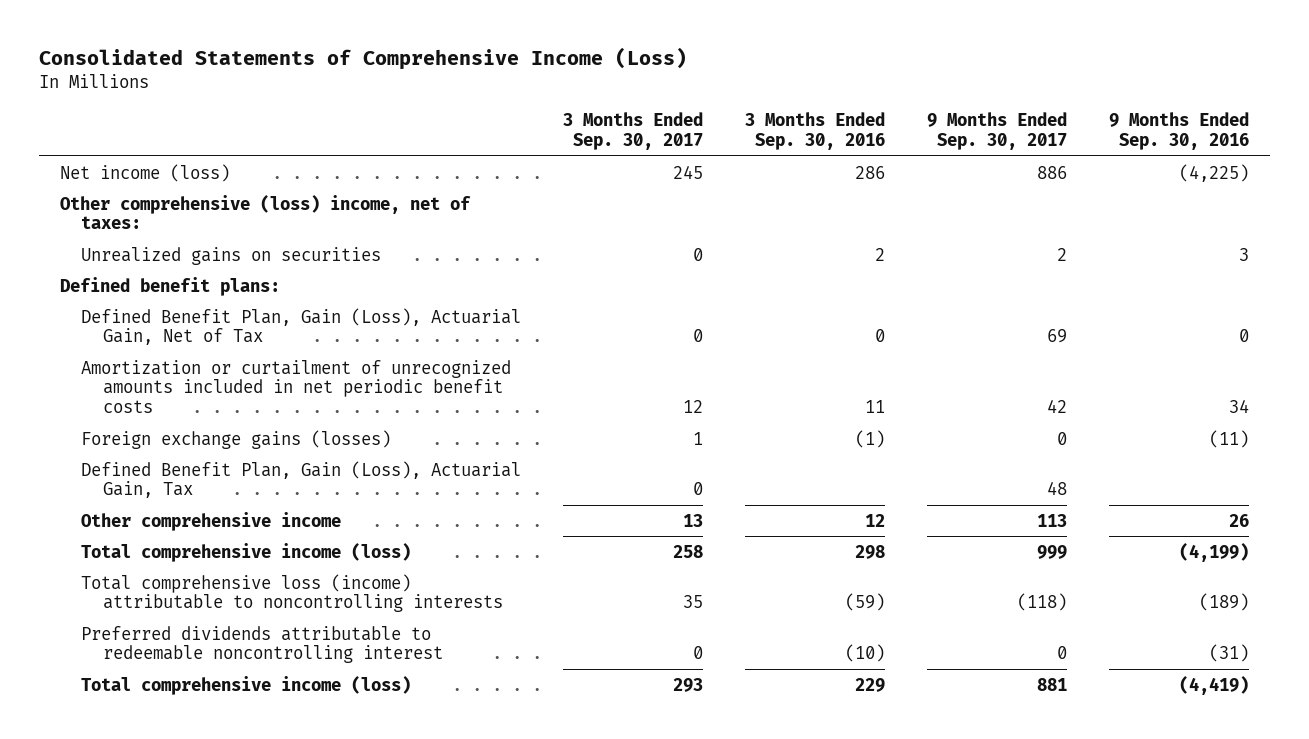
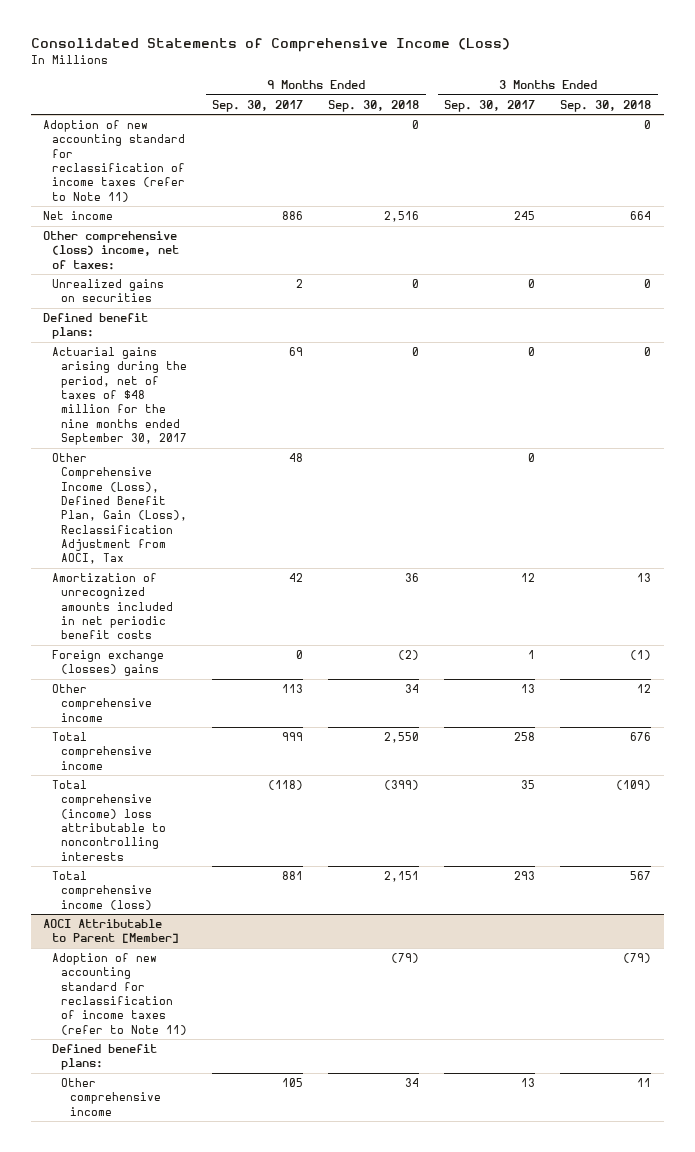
- | 3 Months Ended Sep. 30, 2017 | 3 Months Ended Sep. 30, 2016 | 9 Months Ended Sep. 30, 2017 | 9 Months Ended Sep. 30, 2016
+ | 9 Months Ended Sep. 30, 2017 | 9 Months Ended Sep. 30, 2018 | 3 Months Ended Sep. 30, 2017 | 3 Months Ended Sep. 30, 2018
- Net income (loss) | 245 | 286 | 886 | (4,225)
+ Adoption of new accounting standard for reclassification of income taxes (refer to Note 11) | | 0 | | 0
+ Net income | 886 | 2,516 | 245 | 664
- Defined Benefit Plan, Gain (Loss), Actuarial Gain, Net of Tax | 0 | 0 | 69 | 0
- Amortization or curtailment of unrecognized amounts included in net periodic benefit costs | 12 | 11 | 42 | 34
- Foreign exchange gains (losses) | 1 | (1) | 0 | (11)
- Defined Benefit Plan, Gain (Loss), Actuarial Gain, Tax | 0 | | 48 |
+ Actuarial gains arising during the period, net of taxes of $48 million for the nine months ended September 30, 2017 | 69 | 0 | 0 | 0
+ Other Comprehensive Income (Loss), Defined Benefit Plan, Gain (Loss), Reclassification Adjustment from AOCI, Tax | 48 | | 0 |
+ Amortization of unrecognized amounts included in net periodic benefit costs | 42 | 36 | 12 | 13
+ Foreign exchange (losses) gains | 0 | (2) | 1 | (1)
- Total comprehensive income (loss) | 258 | 298 | 999 | (4,199)
- Total comprehensive loss (income) attributable to noncontrolling interests | 35 | (59) | (118) | (189)
- Preferred dividends attributable to redeemable noncontrolling interest | 0 | (10) | 0 | (31)
+ Total comprehensive income | 999 | 2,550 | 258 | 676
+ Total comprehensive (income) loss attributable to noncontrolling interests | (118) | (399) | 35 | (109)
+ AOCI Attributable to Parent [Member]
+ Adoption of new accounting standard for reclassification of income taxes (refer to Note 11) | | (79) | | (79)
+ Defined benefit plans:
+ Other comprehensive income | 105 | 34 | 13 | 11

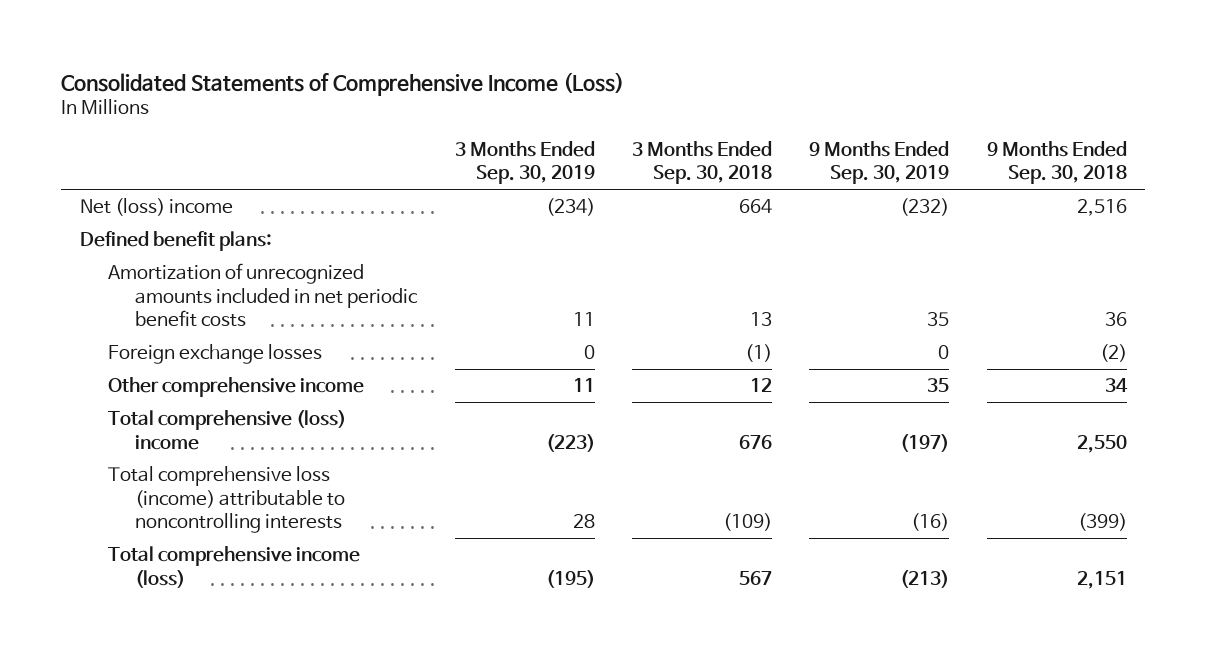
- | 9 Months Ended Sep. 30, 2017 | 9 Months Ended Sep. 30, 2018 | 3 Months Ended Sep. 30, 2017 | 3 Months Ended Sep. 30, 2018
+ | 3 Months Ended Sep. 30, 2019 | 3 Months Ended Sep. 30, 2018 | 9 Months Ended Sep. 30, 2019 | 9 Months Ended Sep. 30, 2018
- Adoption of new accounting standard for reclassification of income taxes (refer to Note 11) | | 0 | | 0
- Net income | 886 | 2,516 | 245 | 664
- Other comprehensive (loss) income, net of taxes:
- Unrealized gains on securities | 2 | 0 | 0 | 0
+ Net (loss) income | (234) | 664 | (232) | 2,516
- Actuarial gains arising during the period, net of taxes of $48 million for the nine months ended September 30, 2017 | 69 | 0 | 0 | 0
- Other Comprehensive Income (Loss), Defined Benefit Plan, Gain (Loss), Reclassification Adjustment from AOCI, Tax | 48 | | 0 |
- Foreign exchange (losses) gains | 0 | (2) | 1 | (1)
+ Foreign exchange losses | 0 | (1) | 0 | (2)
- Total comprehensive income | 999 | 2,550 | 258 | 676
- Total comprehensive (income) loss attributable to noncontrolling interests | (118) | (399) | 35 | (109)
+ Total comprehensive (loss) income | (223) | 676 | (197) | 2,550
+ Total comprehensive loss (income) attributable to noncontrolling interests | 28 | (109) | (16) | (399)
- AOCI Attributable to Parent [Member]
- Adoption of new accounting standard for reclassification of income taxes (refer to Note 11) | | (79) | | (79)
- Defined benefit plans:
- Other comprehensive income | 105 | 34 | 13 | 11

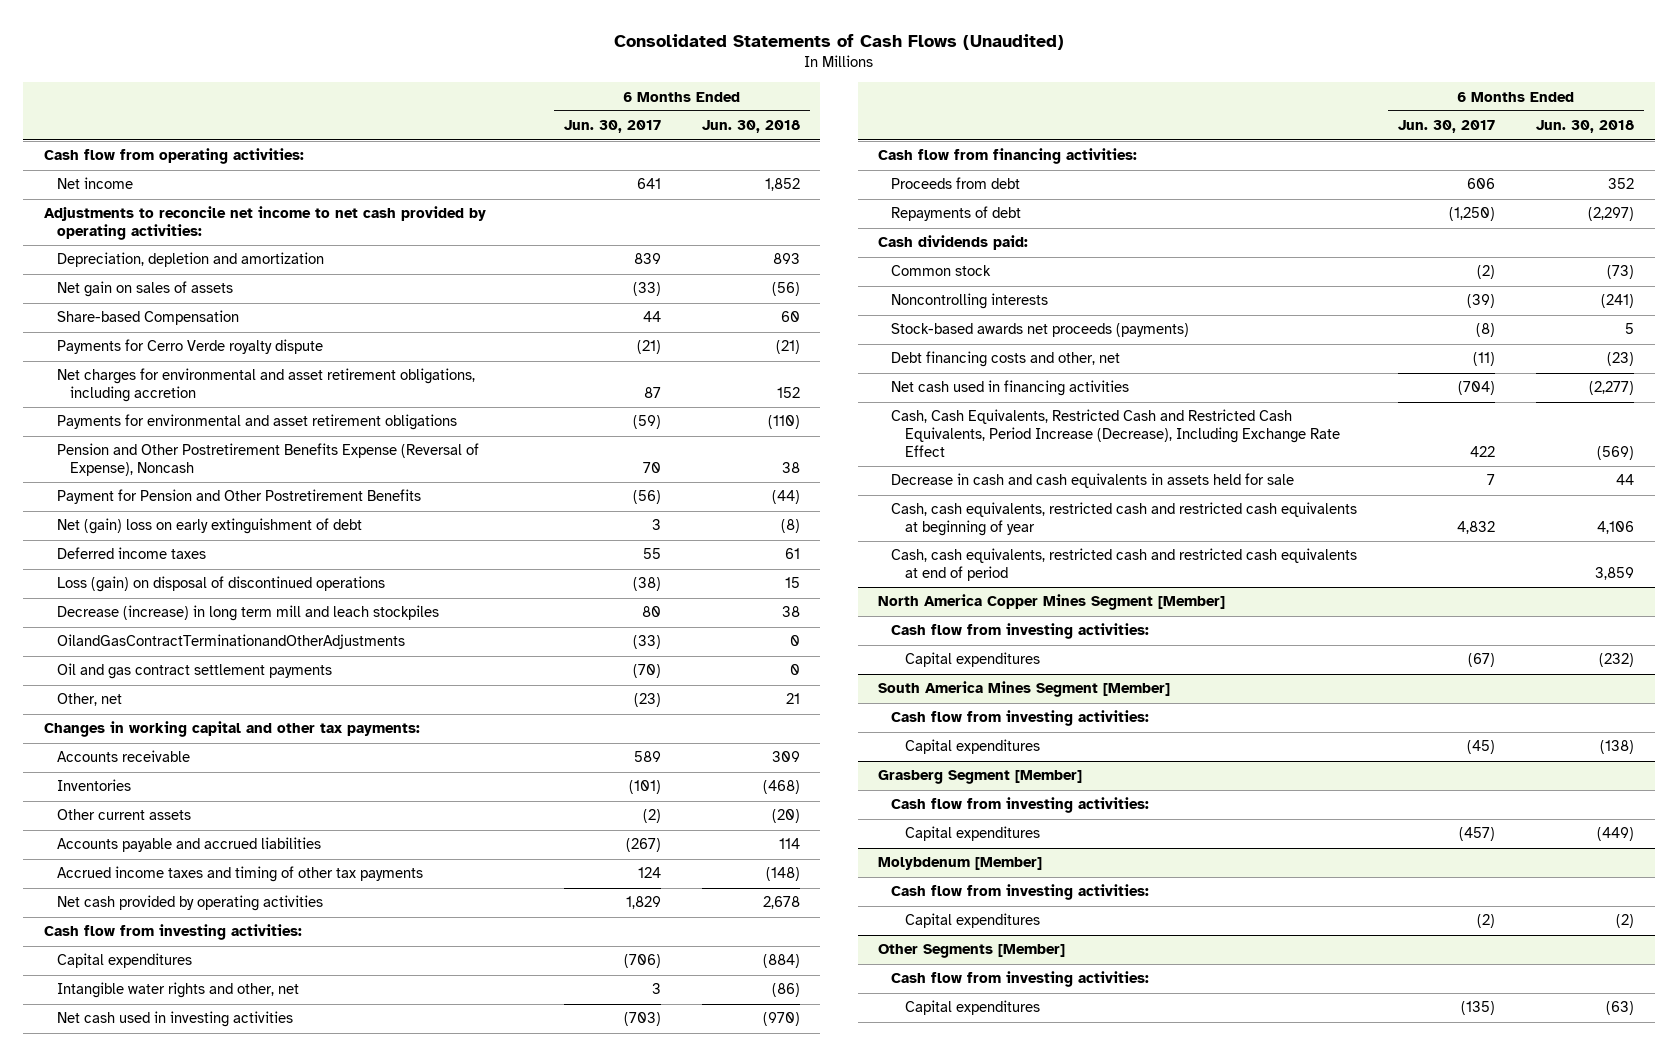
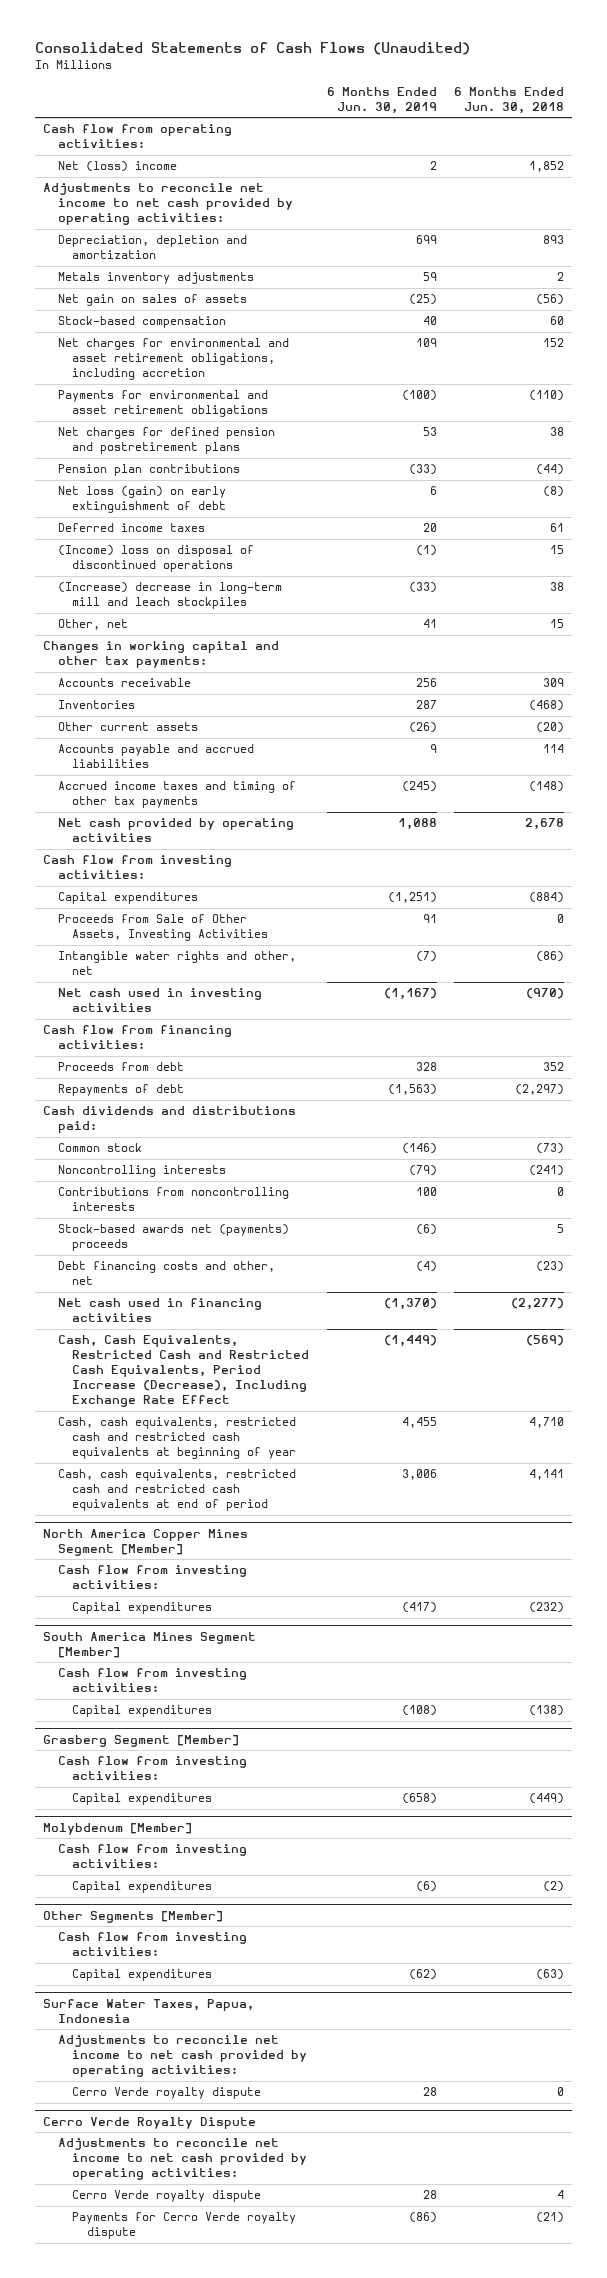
- | 6 Months Ended Jun. 30, 2017 | 6 Months Ended Jun. 30, 2018
+ | 6 Months Ended Jun. 30, 2019 | 6 Months Ended Jun. 30, 2018
- Net income | 641 | 1,852
+ Net (loss) income | 2 | 1,852
+ Metals inventory adjustments | 59 | 2
- Share-based Compensation | 44 | 60
- Payments for Cerro Verde royalty dispute | (21) | (21)
+ Stock-based compensation | 40 | 60
- Pension and Other Postretirement Benefits Expense (Reversal of Expense), Noncash | 70 | 38
- Payment for Pension and Other Postretirement Benefits | (56) | (44)
- Net (gain) loss on early extinguishment of debt | 3 | (8)
+ Net charges for defined pension and postretirement plans | 53 | 38
+ Pension plan contributions | (33) | (44)
+ Net loss (gain) on early extinguishment of debt | 6 | (8)
- Loss (gain) on disposal of discontinued operations | (38) | 15
- Decrease (increase) in long term mill and leach stockpiles | 80 | 38
- OilandGasContractTerminationandOtherAdjustments | (33) | 0
- Oil and gas contract settlement payments | (70) | 0
- Other, net | (23) | 21
+ (Income) loss on disposal of discontinued operations | (1) | 15
+ (Increase) decrease in long-term mill and leach stockpiles | (33) | 38
+ Other, net | 41 | 15
+ Proceeds from Sale of Other Assets, Investing Activities | 91 | 0
- Cash dividends paid:
+ Cash dividends and distributions paid:
- Stock-based awards net proceeds (payments) | (8) | 5
+ Contributions from noncontrolling interests | 100 | 0
+ Stock-based awards net (payments) proceeds | (6) | 5
- Decrease in cash and cash equivalents in assets held for sale | 7 | 44
- Cash, cash equivalents, restricted cash and restricted cash equivalents at beginning of year | 4,832 | 4,106
- Cash, cash equivalents, restricted cash and restricted cash equivalents at end of period | | 3,859
+ Cash, cash equivalents, restricted cash and restricted cash equivalents at beginning of year | 4,455 | 4,710
+ Cash, cash equivalents, restricted cash and restricted cash equivalents at end of period | 3,006 | 4,141
+ Surface Water Taxes, Papua, Indonesia
+ Adjustments to reconcile net income to net cash provided by operating activities:
+ Cerro Verde royalty dispute | 28 | 0
+ Cerro Verde Royalty Dispute
+ Adjustments to reconcile net income to net cash provided by operating activities:
+ Cerro Verde royalty dispute | 28 | 4
+ Payments for Cerro Verde royalty dispute | (86) | (21)

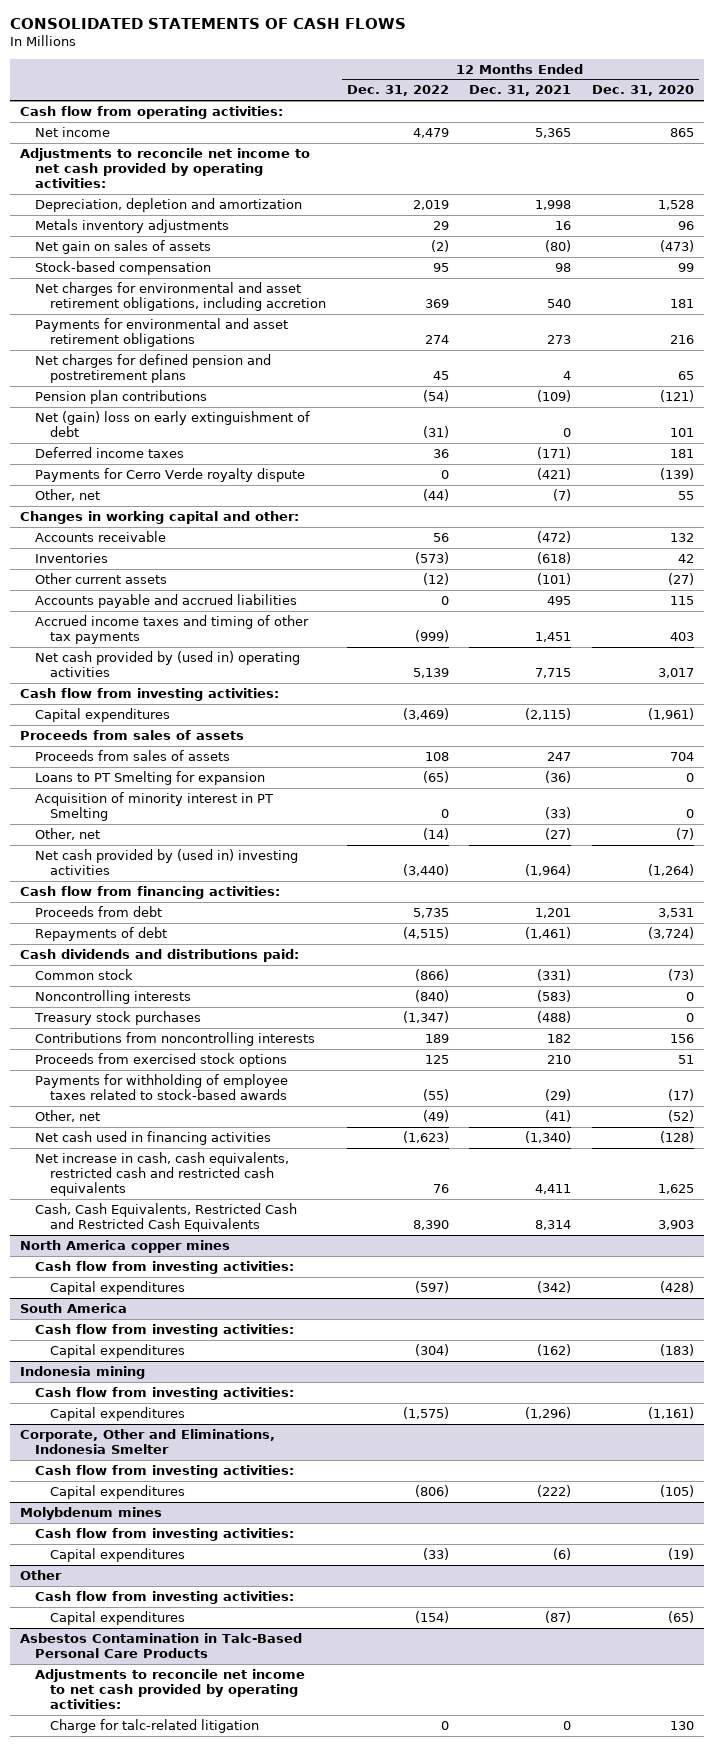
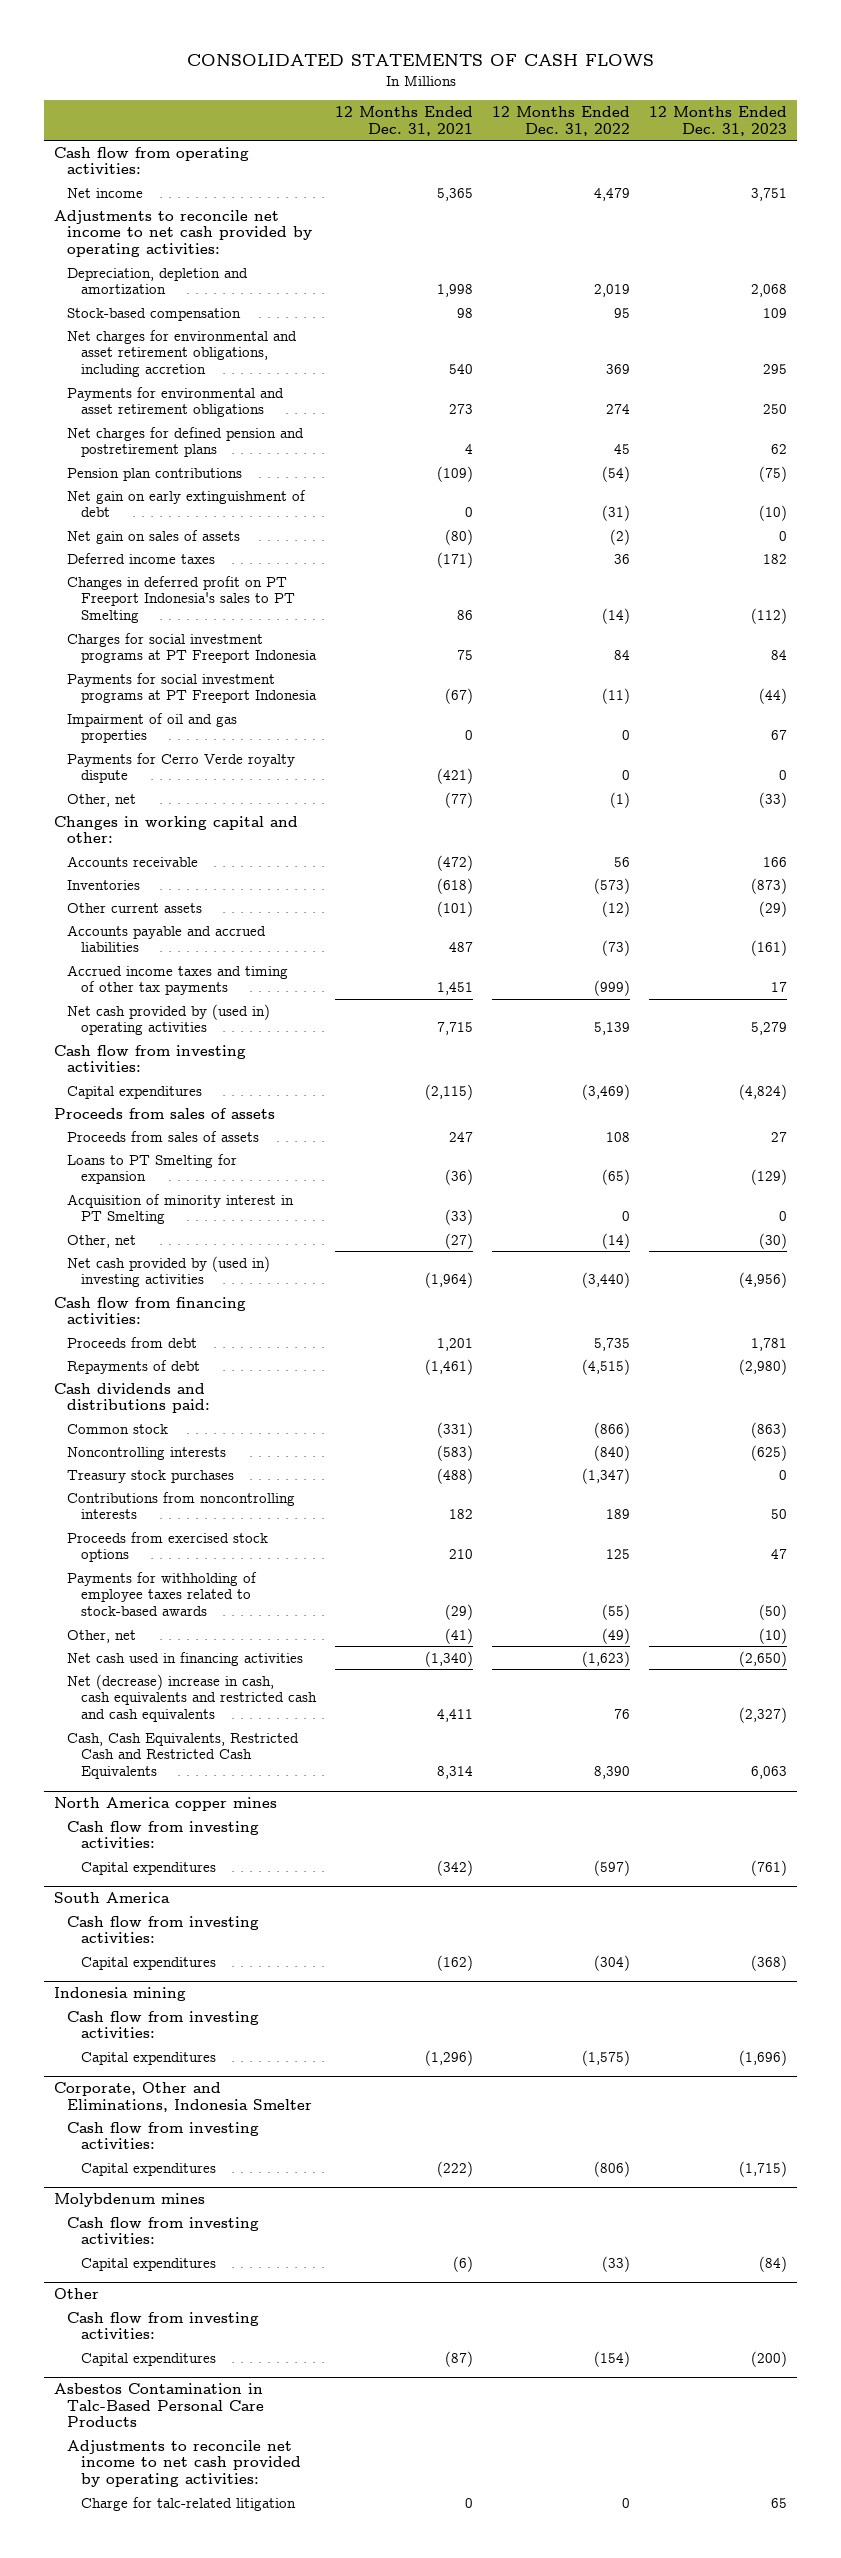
- | 12 Months Ended Dec. 31, 2022 | 12 Months Ended Dec. 31, 2021 | 12 Months Ended Dec. 31, 2020
+ | 12 Months Ended Dec. 31, 2021 | 12 Months Ended Dec. 31, 2022 | 12 Months Ended Dec. 31, 2023
- Metals inventory adjustments | 29 | 16 | 96
- Net (gain) loss on early extinguishment of debt | (31) | 0 | 101
+ Net gain on early extinguishment of debt | 0 | (31) | (10)
moved down: Net gain on sales of assets | (80) | (2) | 0
+ Changes in deferred profit on PT Freeport Indonesia's sales to PT Smelting | 86 | (14) | (112)
+ Charges for social investment programs at PT Freeport Indonesia | 75 | 84 | 84
+ Payments for social investment programs at PT Freeport Indonesia | (67) | (11) | (44)
+ Impairment of oil and gas properties | 0 | 0 | 67
- Other, net | (44) | (7) | 55
+ Other, net | (77) | (1) | (33)
- Accounts payable and accrued liabilities | 0 | 495 | 115
+ Accounts payable and accrued liabilities | 487 | (73) | (161)
- Net increase in cash, cash equivalents, restricted cash and restricted cash equivalents | 76 | 4,411 | 1,625
+ Net (decrease) increase in cash, cash equivalents and restricted cash and cash equivalents | 4,411 | 76 | (2,327)

